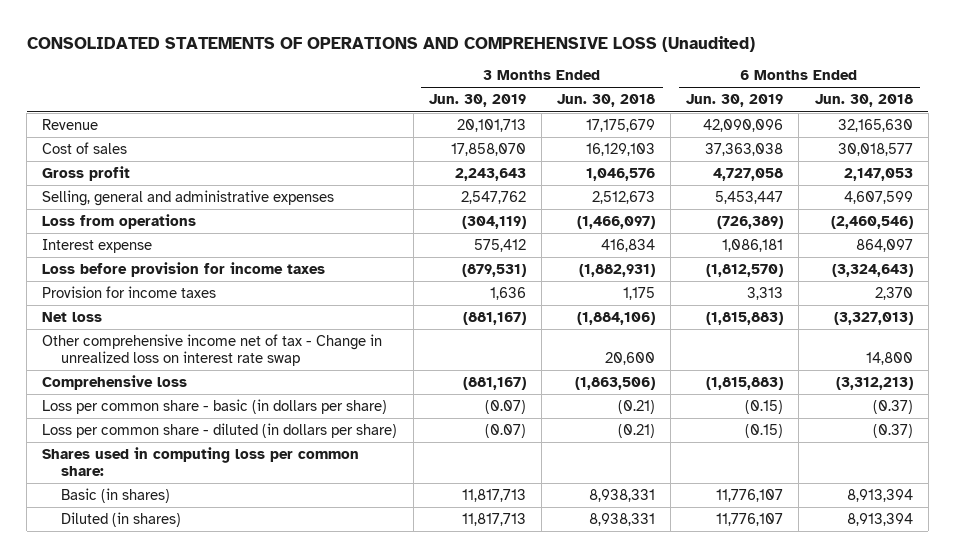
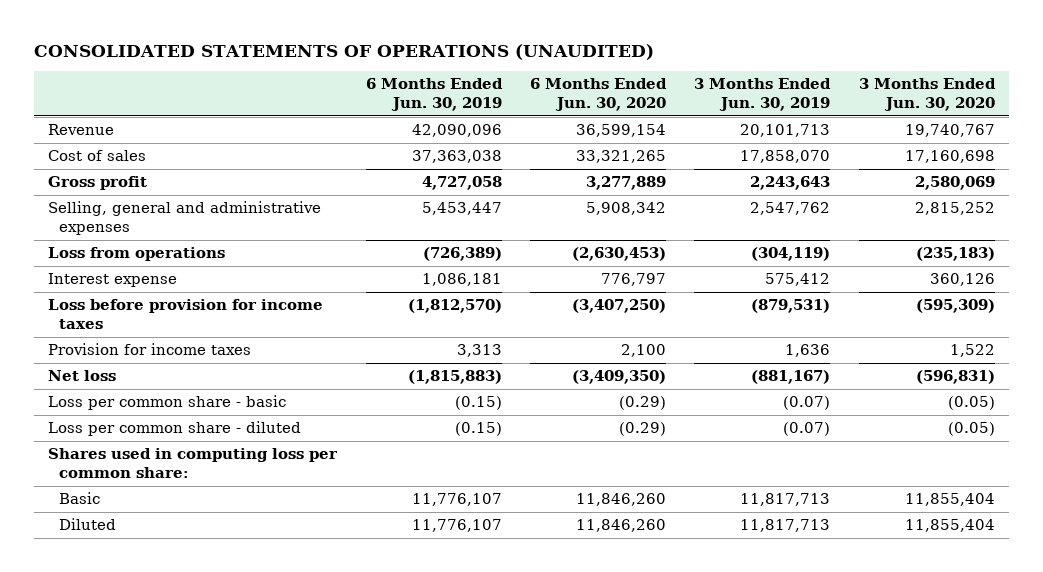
- CONSOLIDATED STATEMENTS OF OPERATIONS AND COMPREHENSIVE LOSS (Unaudited)
+ CONSOLIDATED STATEMENTS OF OPERATIONS (UNAUDITED)
- | 3 Months Ended Jun. 30, 2019 | 3 Months Ended Jun. 30, 2018 | 6 Months Ended Jun. 30, 2019 | 6 Months Ended Jun. 30, 2018
+ | 6 Months Ended Jun. 30, 2019 | 6 Months Ended Jun. 30, 2020 | 3 Months Ended Jun. 30, 2019 | 3 Months Ended Jun. 30, 2020
- Other comprehensive income net of tax - Change in unrealized loss on interest rate swap | | 20,600 | | 14,800
- Comprehensive loss | (881,167) | (1,863,506) | (1,815,883) | (3,312,213)
- Loss per common share - basic (in dollars per share) | (0.07) | (0.21) | (0.15) | (0.37)
- Loss per common share - diluted (in dollars per share) | (0.07) | (0.21) | (0.15) | (0.37)
+ Loss per common share - basic | (0.15) | (0.29) | (0.07) | (0.05)
+ Loss per common share - diluted | (0.15) | (0.29) | (0.07) | (0.05)
- Basic (in shares) | 11,817,713 | 8,938,331 | 11,776,107 | 8,913,394
- Diluted (in shares) | 11,817,713 | 8,938,331 | 11,776,107 | 8,913,394
+ Basic | 11,776,107 | 11,846,260 | 11,817,713 | 11,855,404
+ Diluted | 11,776,107 | 11,846,260 | 11,817,713 | 11,855,404

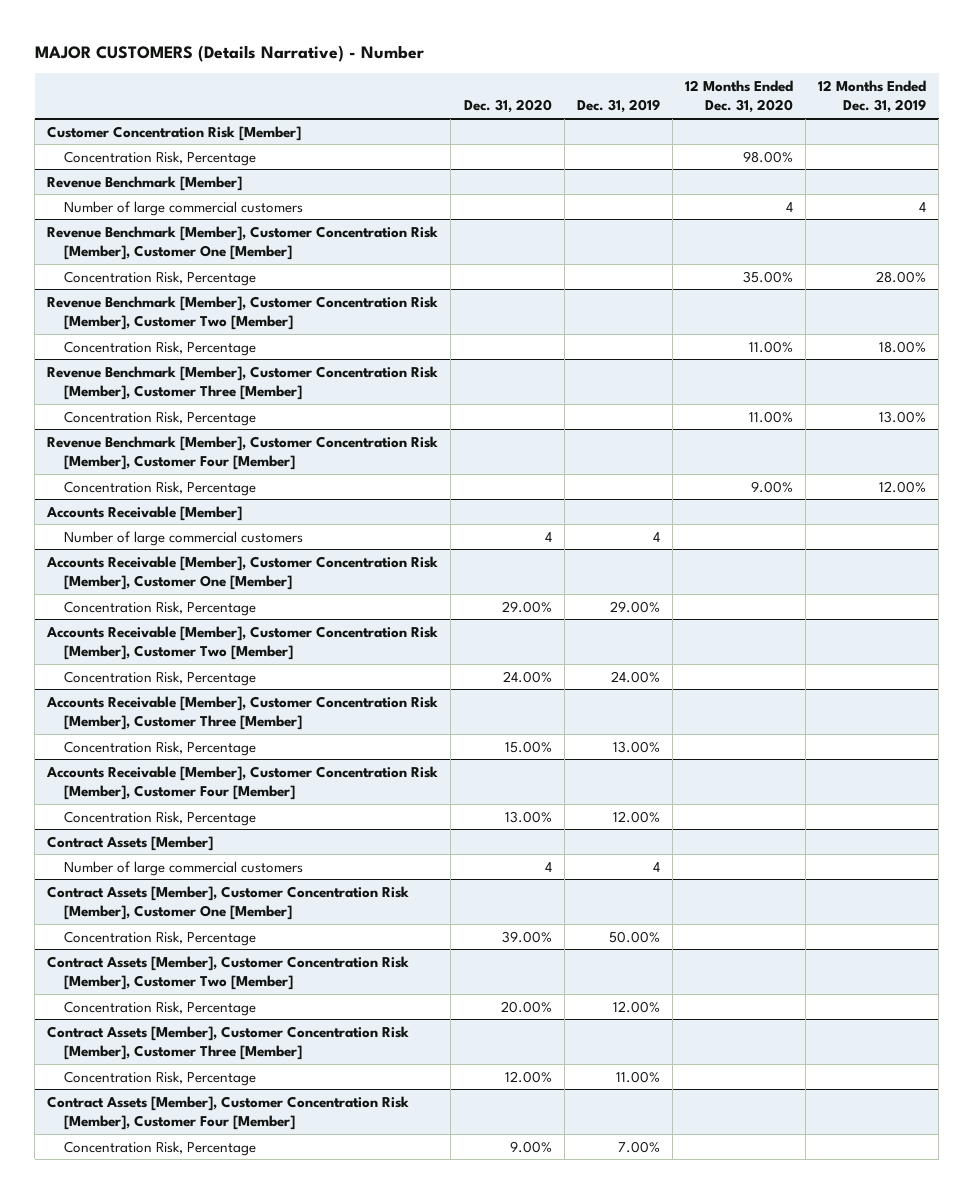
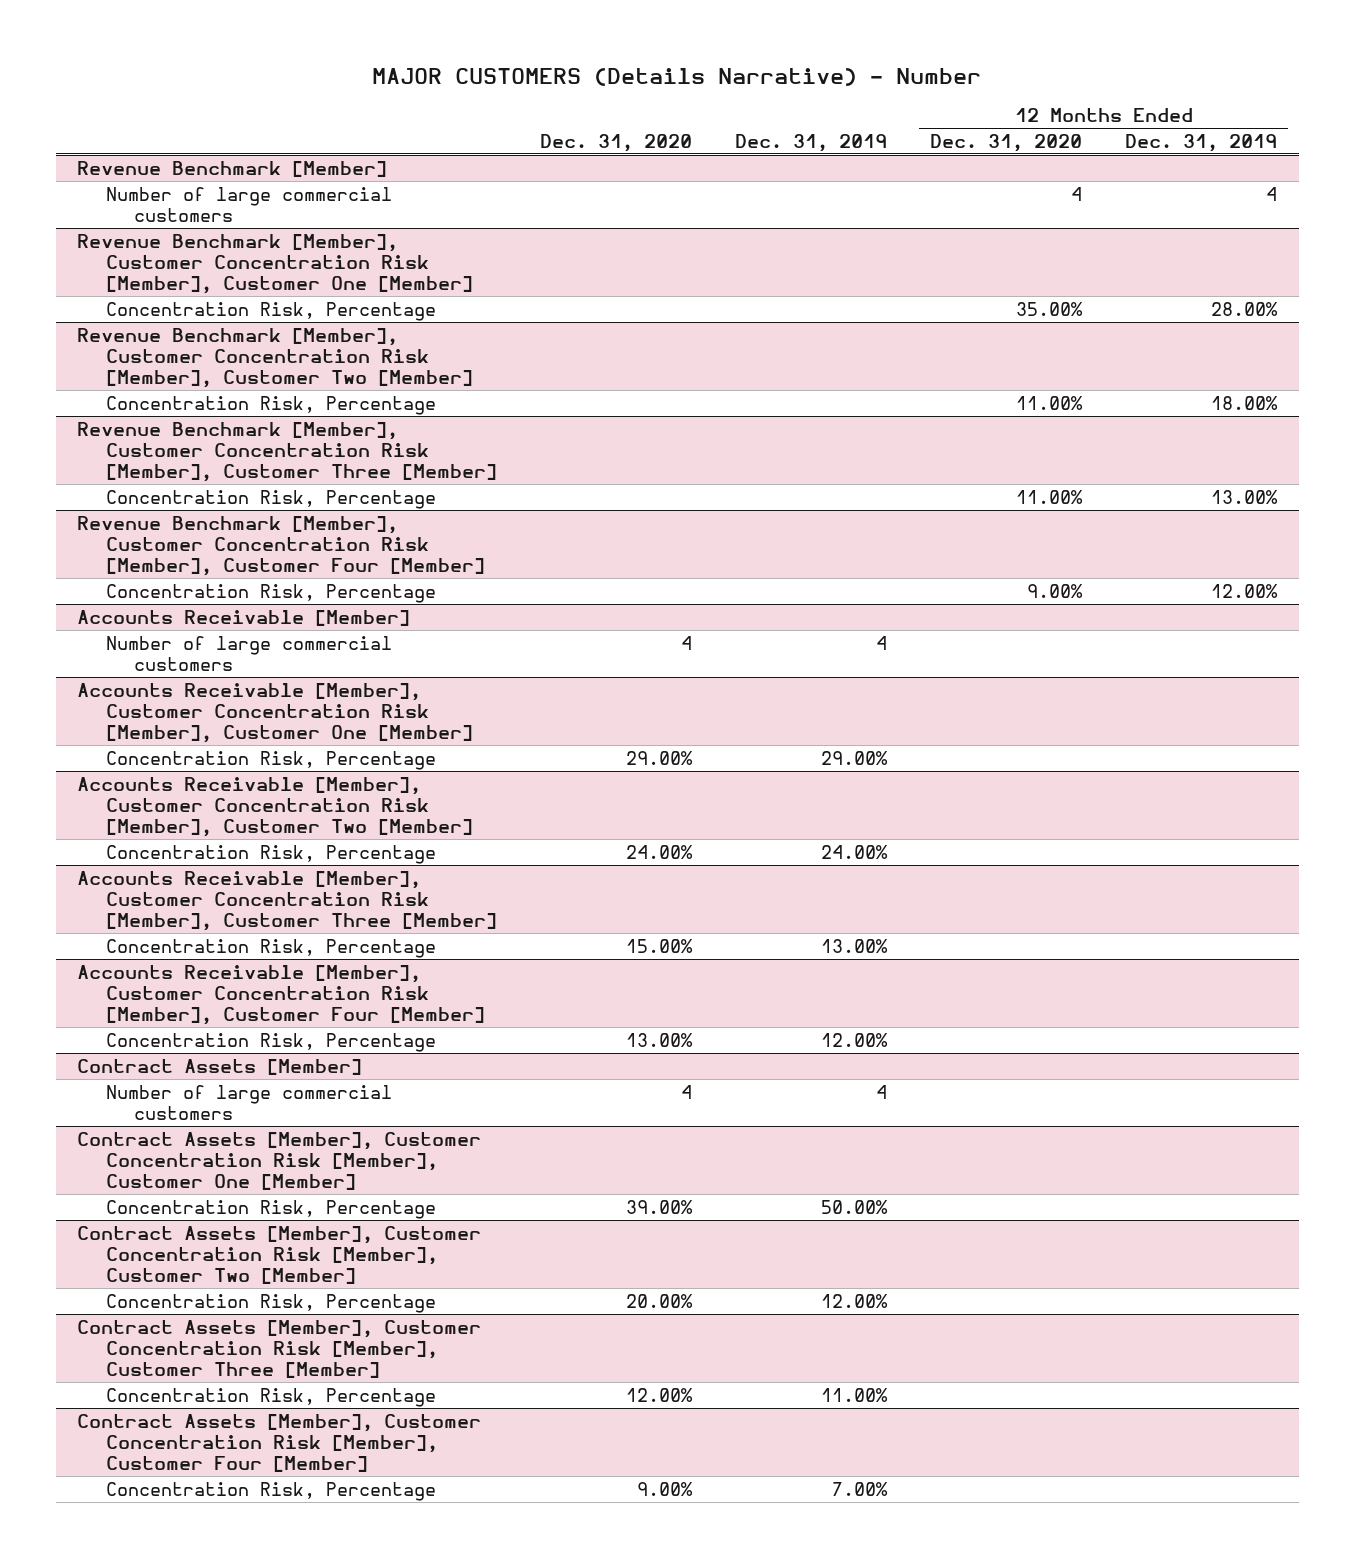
- Customer Concentration Risk [Member]
- Concentration Risk, Percentage | | | 98.00% |

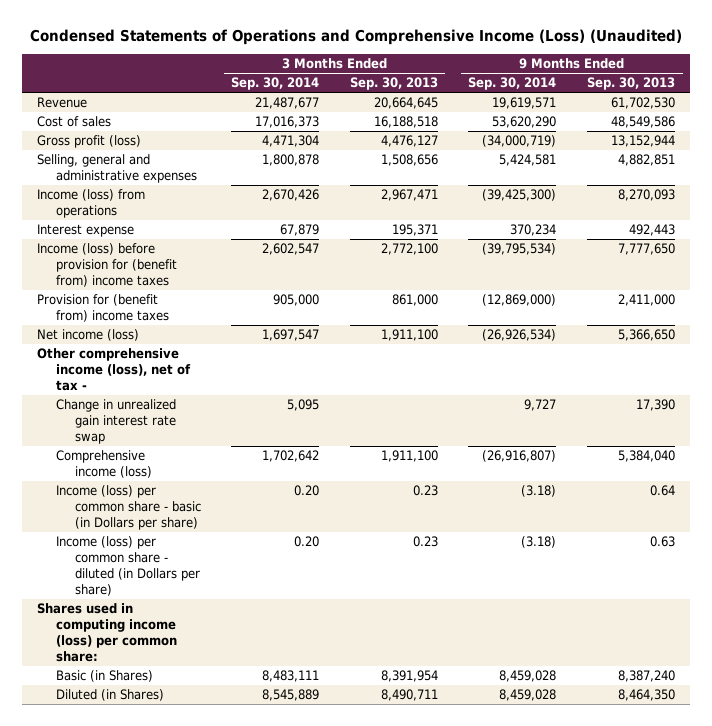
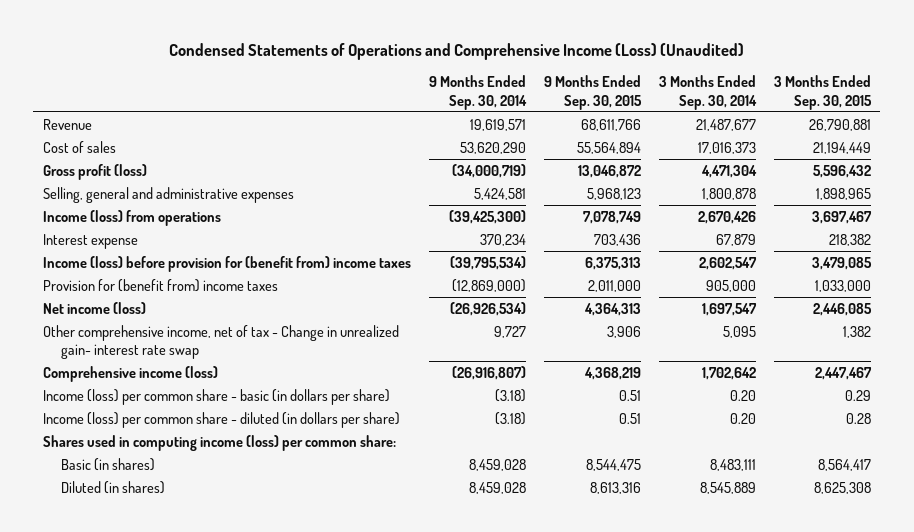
- | 3 Months Ended Sep. 30, 2014 | 3 Months Ended Sep. 30, 2013 | 9 Months Ended Sep. 30, 2014 | 9 Months Ended Sep. 30, 2013
+ | 9 Months Ended Sep. 30, 2014 | 9 Months Ended Sep. 30, 2015 | 3 Months Ended Sep. 30, 2014 | 3 Months Ended Sep. 30, 2015
- Other comprehensive income (loss), net of tax -
- Change in unrealized gain interest rate swap | 5,095 | | 9,727 | 17,390
+ Other comprehensive income, net of tax - Change in unrealized gain- interest rate swap | 9,727 | 3,906 | 5,095 | 1,382
- Income (loss) per common share - basic (in Dollars per share) | 0.20 | 0.23 | (3.18) | 0.64
- Income (loss) per common share - diluted (in Dollars per share) | 0.20 | 0.23 | (3.18) | 0.63
+ Income (loss) per common share - basic (in dollars per share) | (3.18) | 0.51 | 0.20 | 0.29
+ Income (loss) per common share - diluted (in dollars per share) | (3.18) | 0.51 | 0.20 | 0.28
- Basic (in Shares) | 8,483,111 | 8,391,954 | 8,459,028 | 8,387,240
- Diluted (in Shares) | 8,545,889 | 8,490,711 | 8,459,028 | 8,464,350
+ Basic (in shares) | 8,459,028 | 8,544,475 | 8,483,111 | 8,564,417
+ Diluted (in shares) | 8,459,028 | 8,613,316 | 8,545,889 | 8,625,308

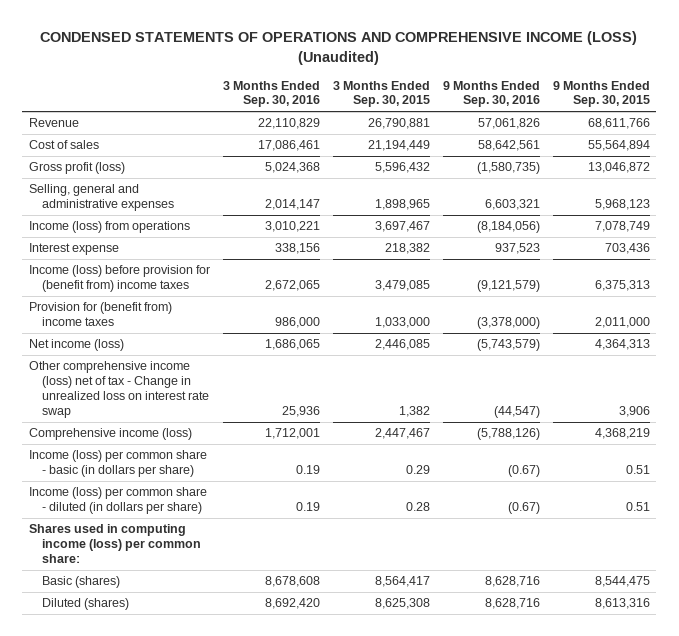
- Condensed Statements of Operations and Comprehensive Income (Loss) (Unaudited)
+ CONDENSED STATEMENTS OF OPERATIONS AND COMPREHENSIVE INCOME (LOSS) (Unaudited)
- | 9 Months Ended Sep. 30, 2014 | 9 Months Ended Sep. 30, 2015 | 3 Months Ended Sep. 30, 2014 | 3 Months Ended Sep. 30, 2015
+ | 3 Months Ended Sep. 30, 2016 | 3 Months Ended Sep. 30, 2015 | 9 Months Ended Sep. 30, 2016 | 9 Months Ended Sep. 30, 2015
- Other comprehensive income, net of tax - Change in unrealized gain- interest rate swap | 9,727 | 3,906 | 5,095 | 1,382
+ Other comprehensive income (loss) net of tax - Change in unrealized loss on interest rate swap | 25,936 | 1,382 | (44,547) | 3,906
- Basic (in shares) | 8,459,028 | 8,544,475 | 8,483,111 | 8,564,417
- Diluted (in shares) | 8,459,028 | 8,613,316 | 8,545,889 | 8,625,308
+ Basic (shares) | 8,678,608 | 8,564,417 | 8,628,716 | 8,544,475
+ Diluted (shares) | 8,692,420 | 8,625,308 | 8,628,716 | 8,613,316

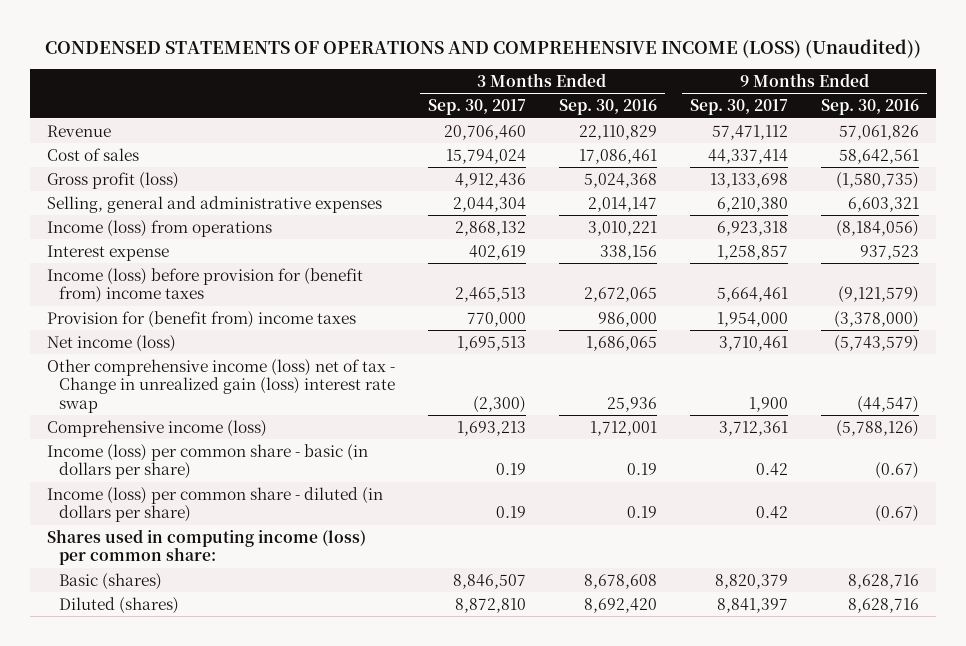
- CONDENSED STATEMENTS OF OPERATIONS AND COMPREHENSIVE INCOME (LOSS) (Unaudited)
+ CONDENSED STATEMENTS OF OPERATIONS AND COMPREHENSIVE INCOME (LOSS) (Unaudited))
- | 3 Months Ended Sep. 30, 2016 | 3 Months Ended Sep. 30, 2015 | 9 Months Ended Sep. 30, 2016 | 9 Months Ended Sep. 30, 2015
+ | 3 Months Ended Sep. 30, 2017 | 3 Months Ended Sep. 30, 2016 | 9 Months Ended Sep. 30, 2017 | 9 Months Ended Sep. 30, 2016
- Other comprehensive income (loss) net of tax - Change in unrealized loss on interest rate swap | 25,936 | 1,382 | (44,547) | 3,906
+ Other comprehensive income (loss) net of tax - Change in unrealized gain (loss) interest rate swap | (2,300) | 25,936 | 1,900 | (44,547)

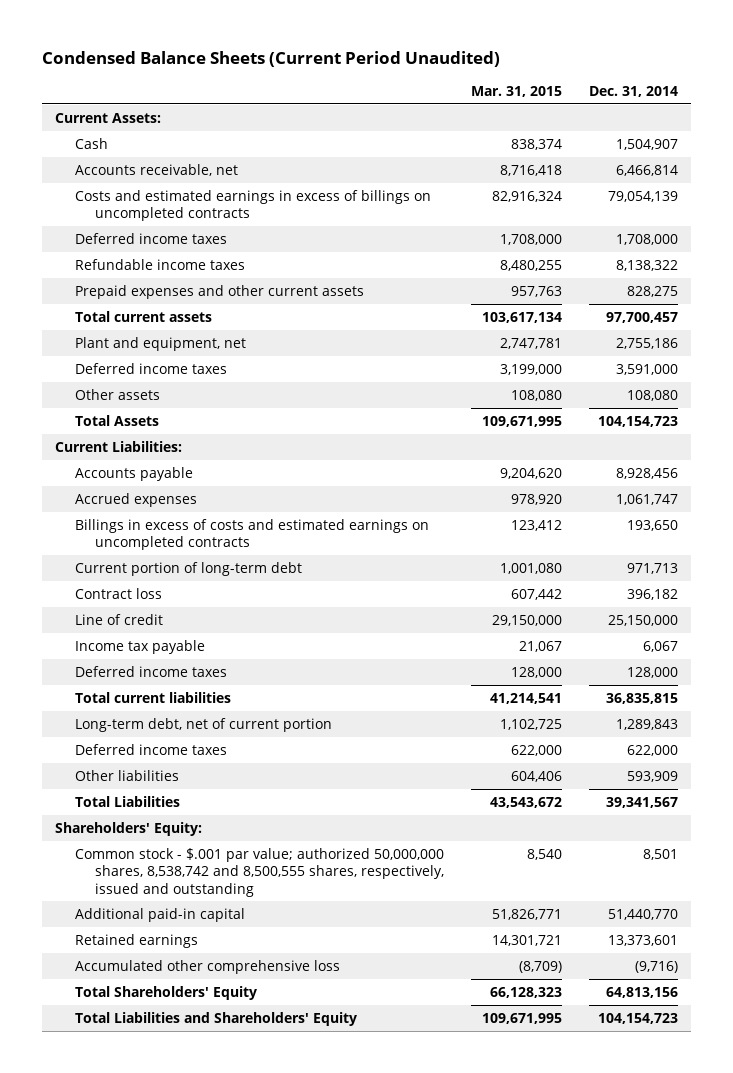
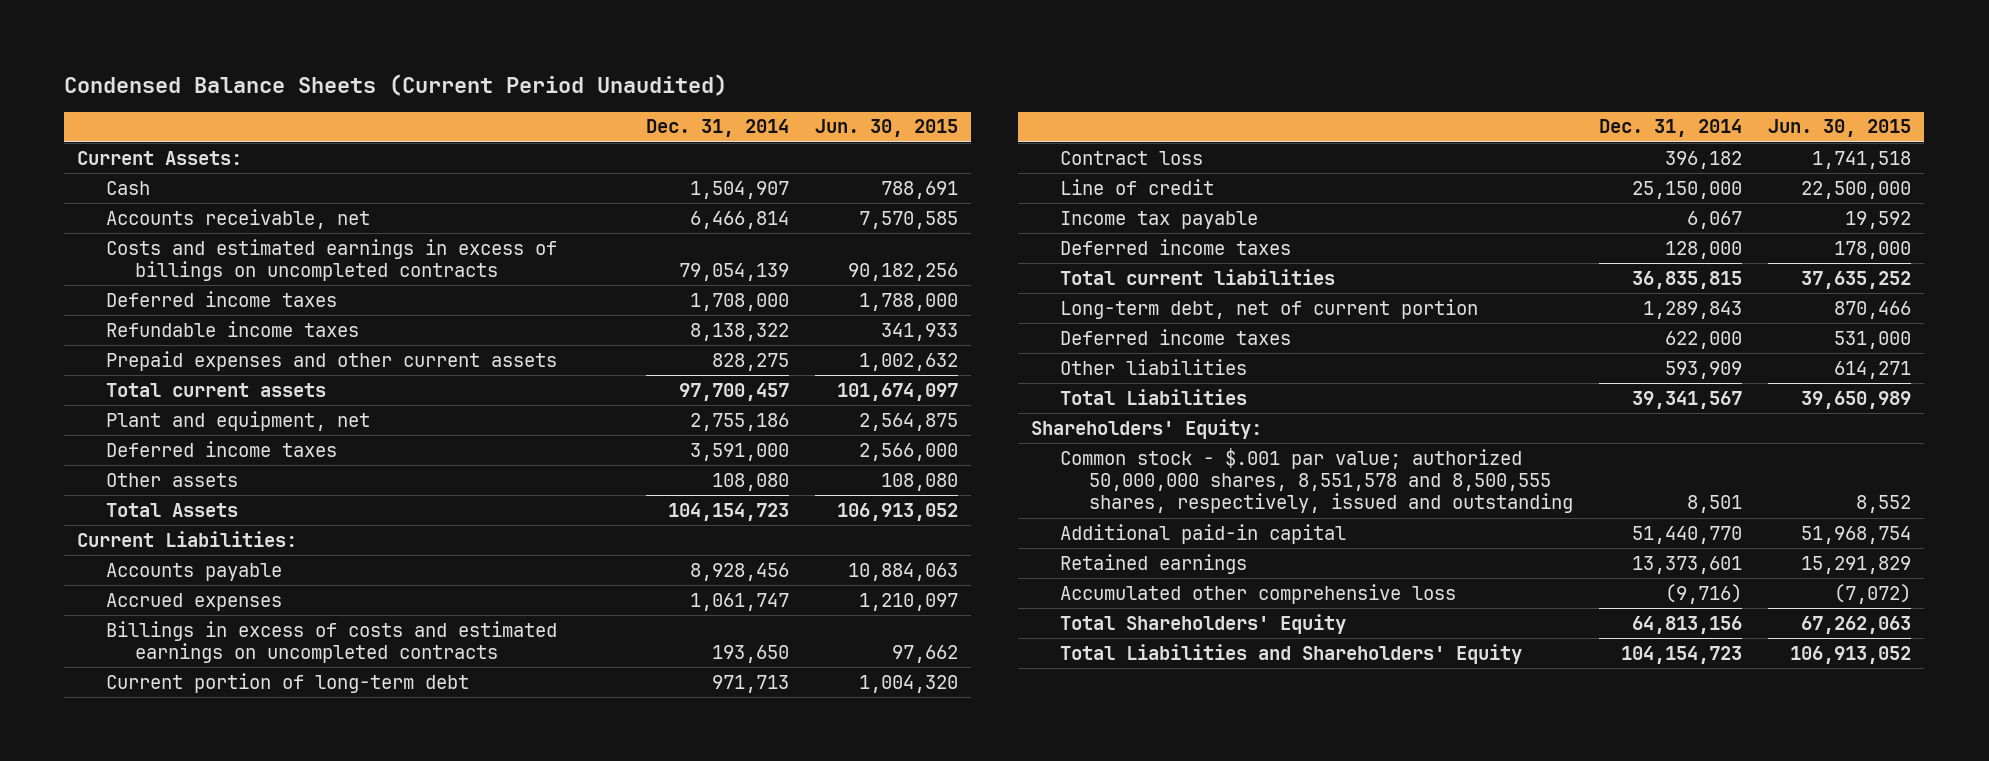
- | Mar. 31, 2015 | Dec. 31, 2014
+ | Dec. 31, 2014 | Jun. 30, 2015
- Common stock - $.001 par value; authorized 50,000,000 shares, 8,538,742 and 8,500,555 shares, respectively, issued and outstanding | 8,540 | 8,501
+ Common stock - $.001 par value; authorized 50,000,000 shares, 8,551,578 and 8,500,555 shares, respectively, issued and outstanding | 8,501 | 8,552

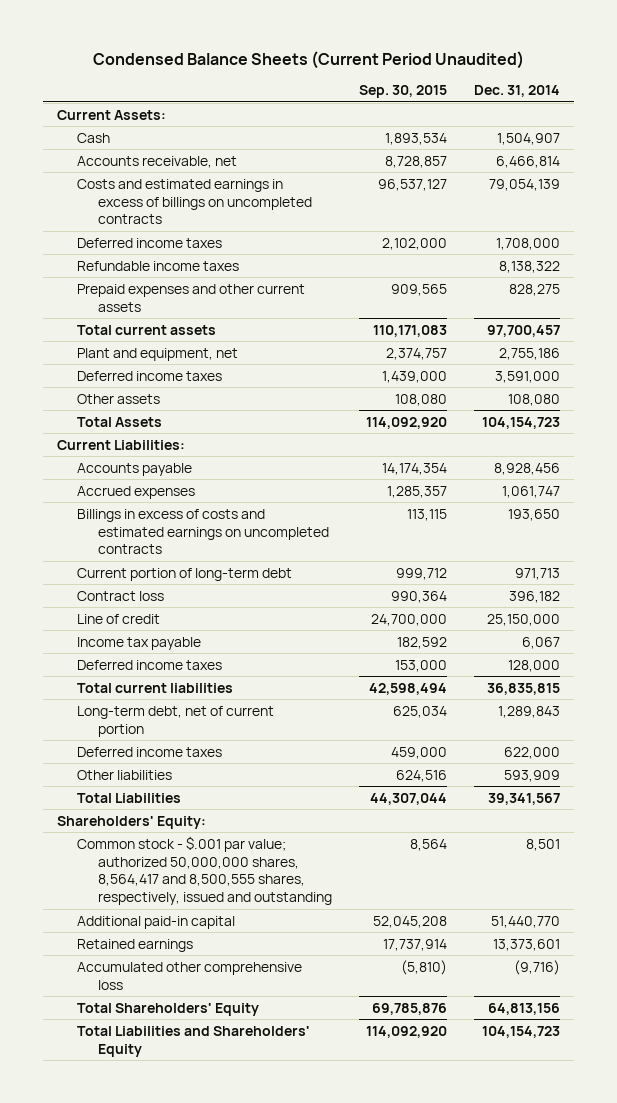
- | Dec. 31, 2014 | Jun. 30, 2015
+ | Sep. 30, 2015 | Dec. 31, 2014
- Common stock - $.001 par value; authorized 50,000,000 shares, 8,551,578 and 8,500,555 shares, respectively, issued and outstanding | 8,501 | 8,552
+ Common stock - $.001 par value; authorized 50,000,000 shares, 8,564,417 and 8,500,555 shares, respectively, issued and outstanding | 8,564 | 8,501

